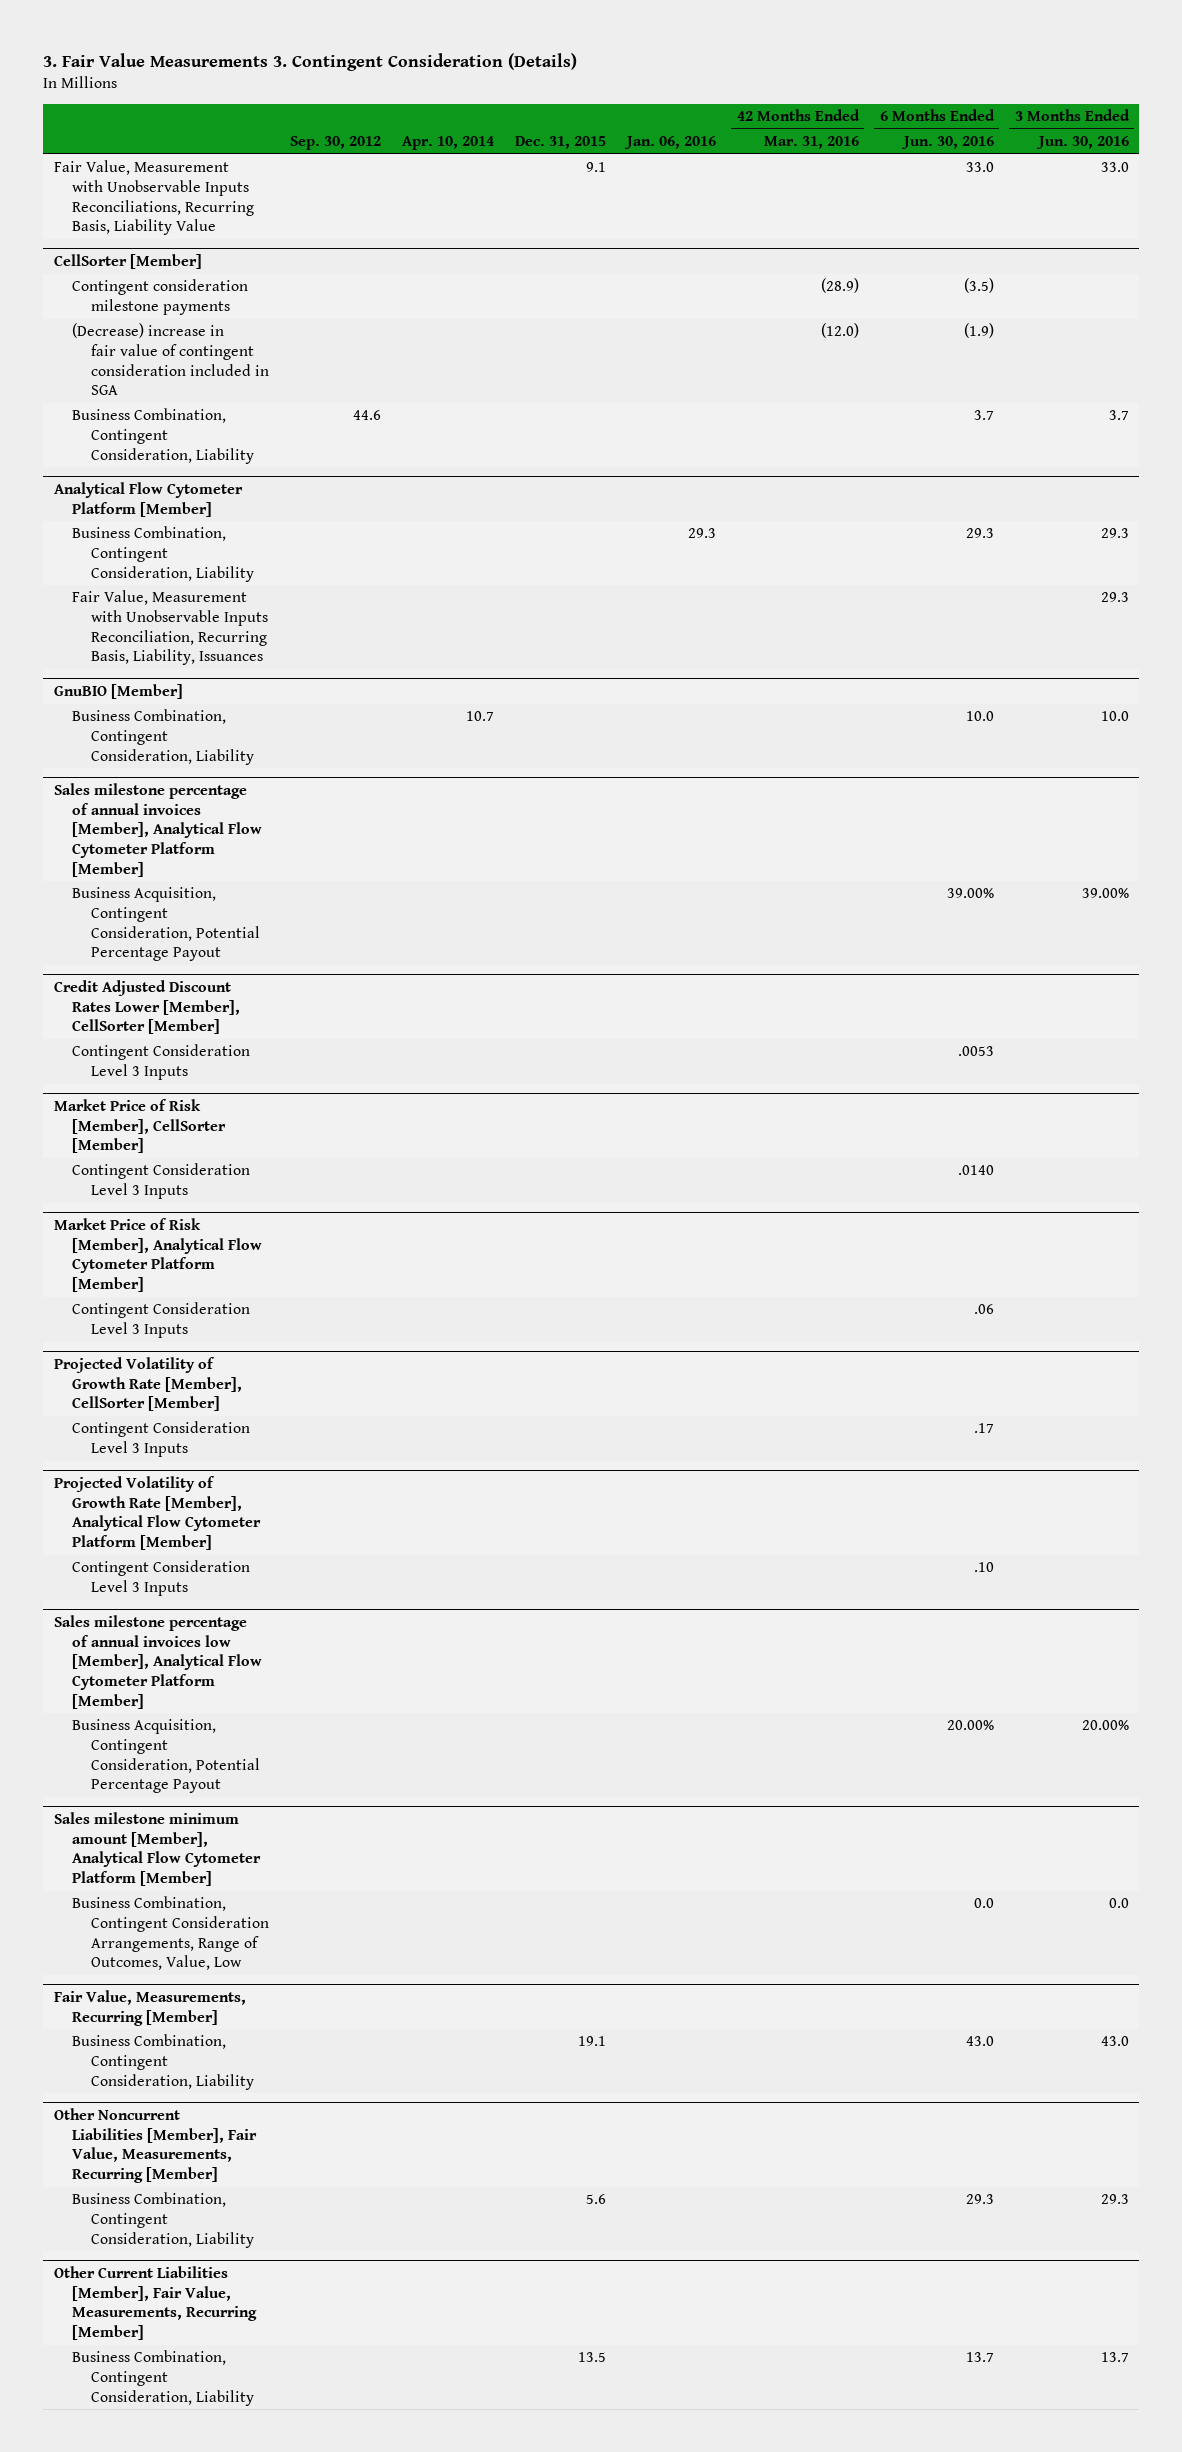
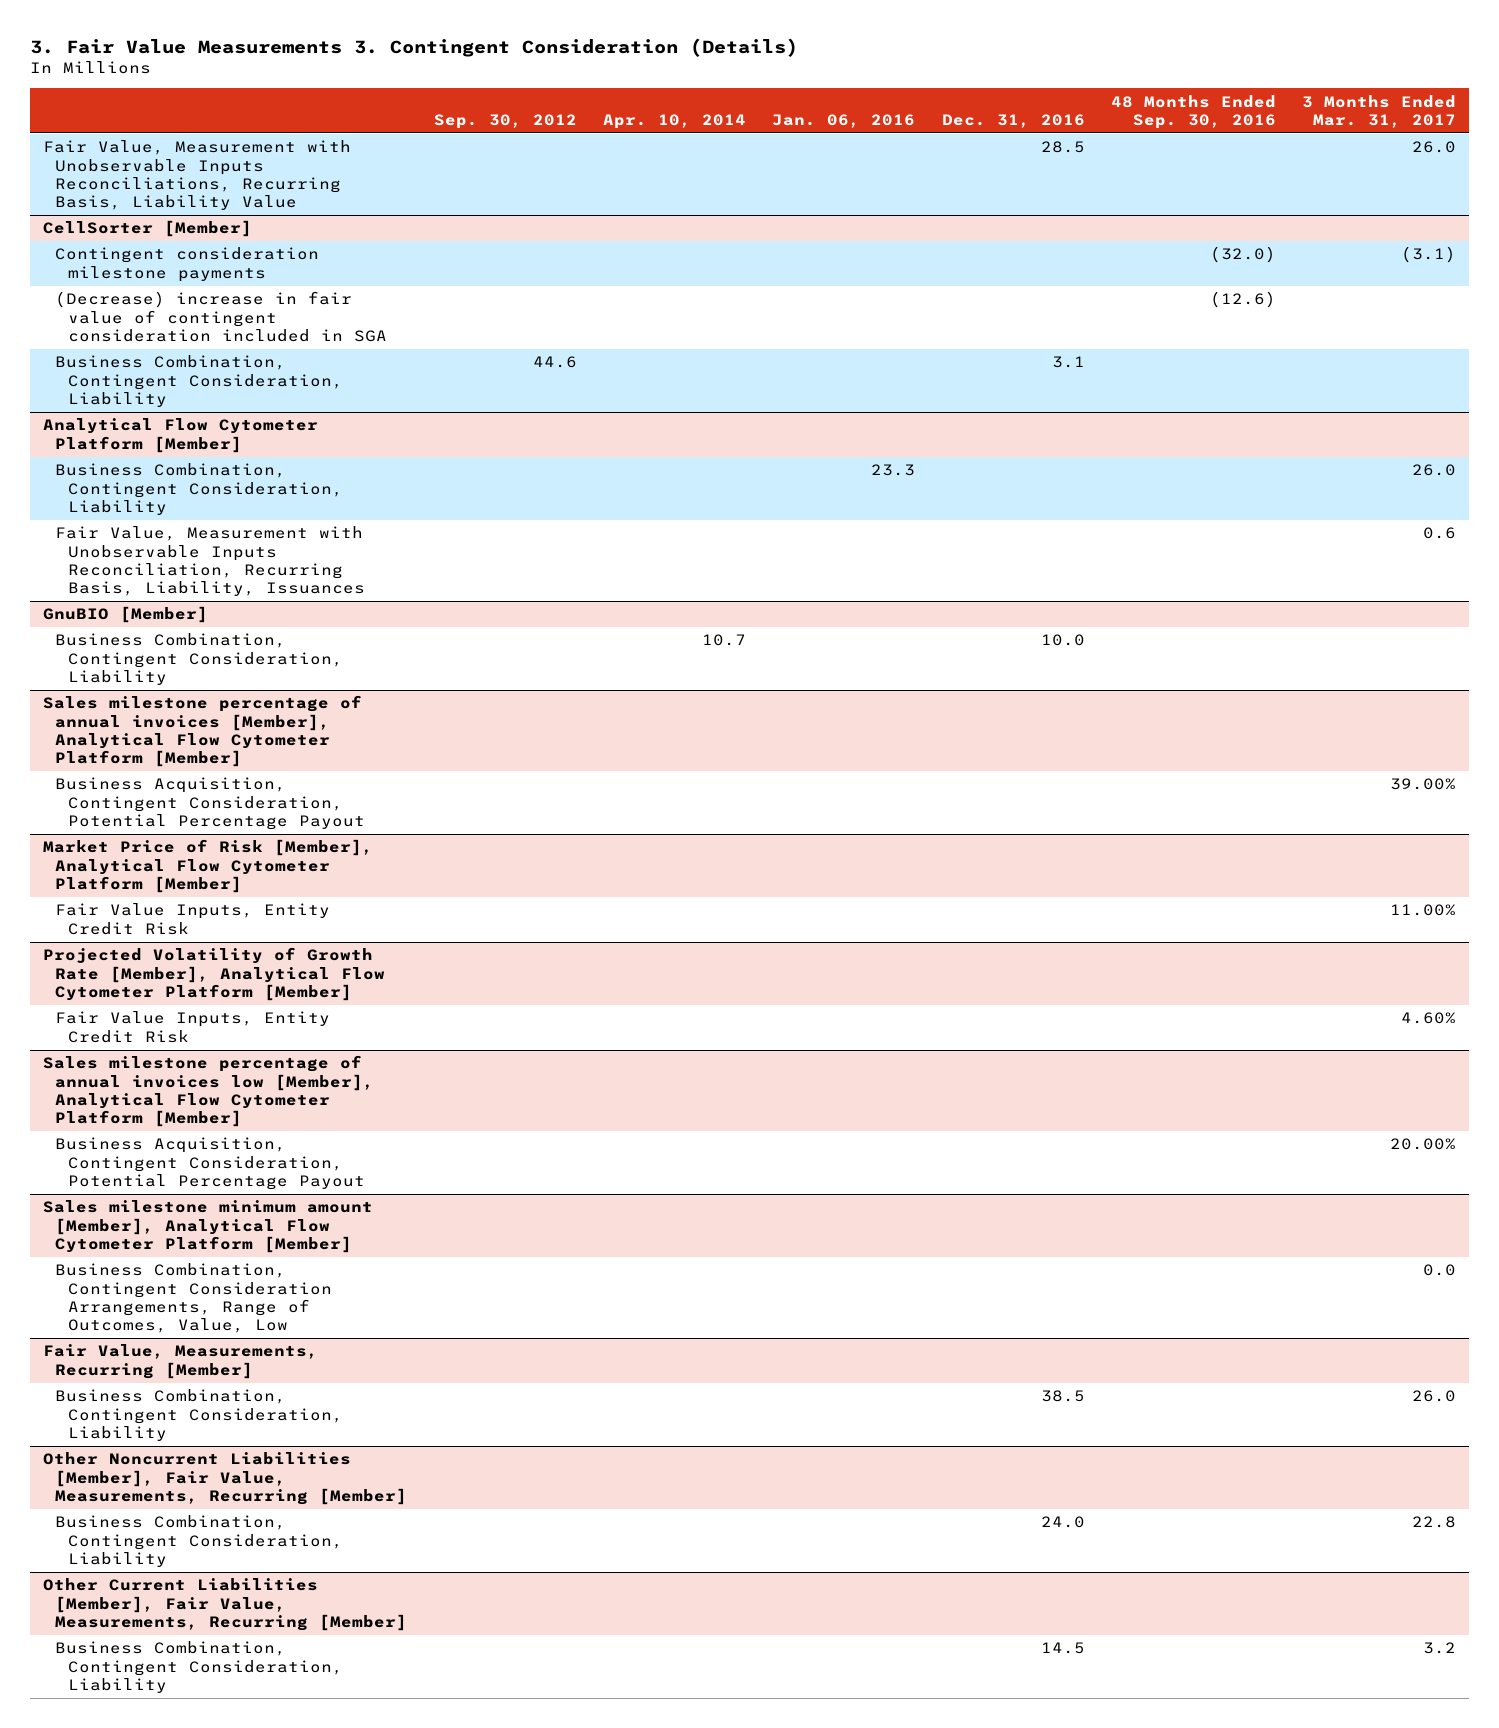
- | Sep. 30, 2012 | Apr. 10, 2014 | Dec. 31, 2015 | Jan. 06, 2016 | 42 Months Ended Mar. 31, 2016 | 6 Months Ended Jun. 30, 2016 | 3 Months Ended Jun. 30, 2016
+ | Sep. 30, 2012 | Apr. 10, 2014 | Jan. 06, 2016 | Dec. 31, 2016 | 48 Months Ended Sep. 30, 2016 | 3 Months Ended Mar. 31, 2017
@ Analytical Flow Cytometer Platform [Member]
- Business Combination, Contingent Consideration, Liability | | | | 29.3 | | 29.3 | 29.3
+ Business Combination, Contingent Consideration, Liability | | | 23.3 | | | 26.0
- Credit Adjusted Discount Rates Lower [Member], CellSorter [Member]
- Contingent Consideration Level 3 Inputs | | | | | | .0053 |
- Market Price of Risk [Member], CellSorter [Member]
- Contingent Consideration Level 3 Inputs | | | | | | .0140 |
@ Market Price of Risk [Member], Analytical Flow Cytometer Platform [Member]
- Contingent Consideration Level 3 Inputs | | | | | | .06 |
- Projected Volatility of Growth Rate [Member], CellSorter [Member]
- Contingent Consideration Level 3 Inputs | | | | | | .17 |
@ Market Price of Risk [Member], Analytical Flow Cytometer Platform [Member]
+ Fair Value Inputs, Entity Credit Risk | | | | | | 11.00%
@ Projected Volatility of Growth Rate [Member], Analytical Flow Cytometer Platform [Member]
- Contingent Consideration Level 3 Inputs | | | | | | .10 |
+ Fair Value Inputs, Entity Credit Risk | | | | | | 4.60%

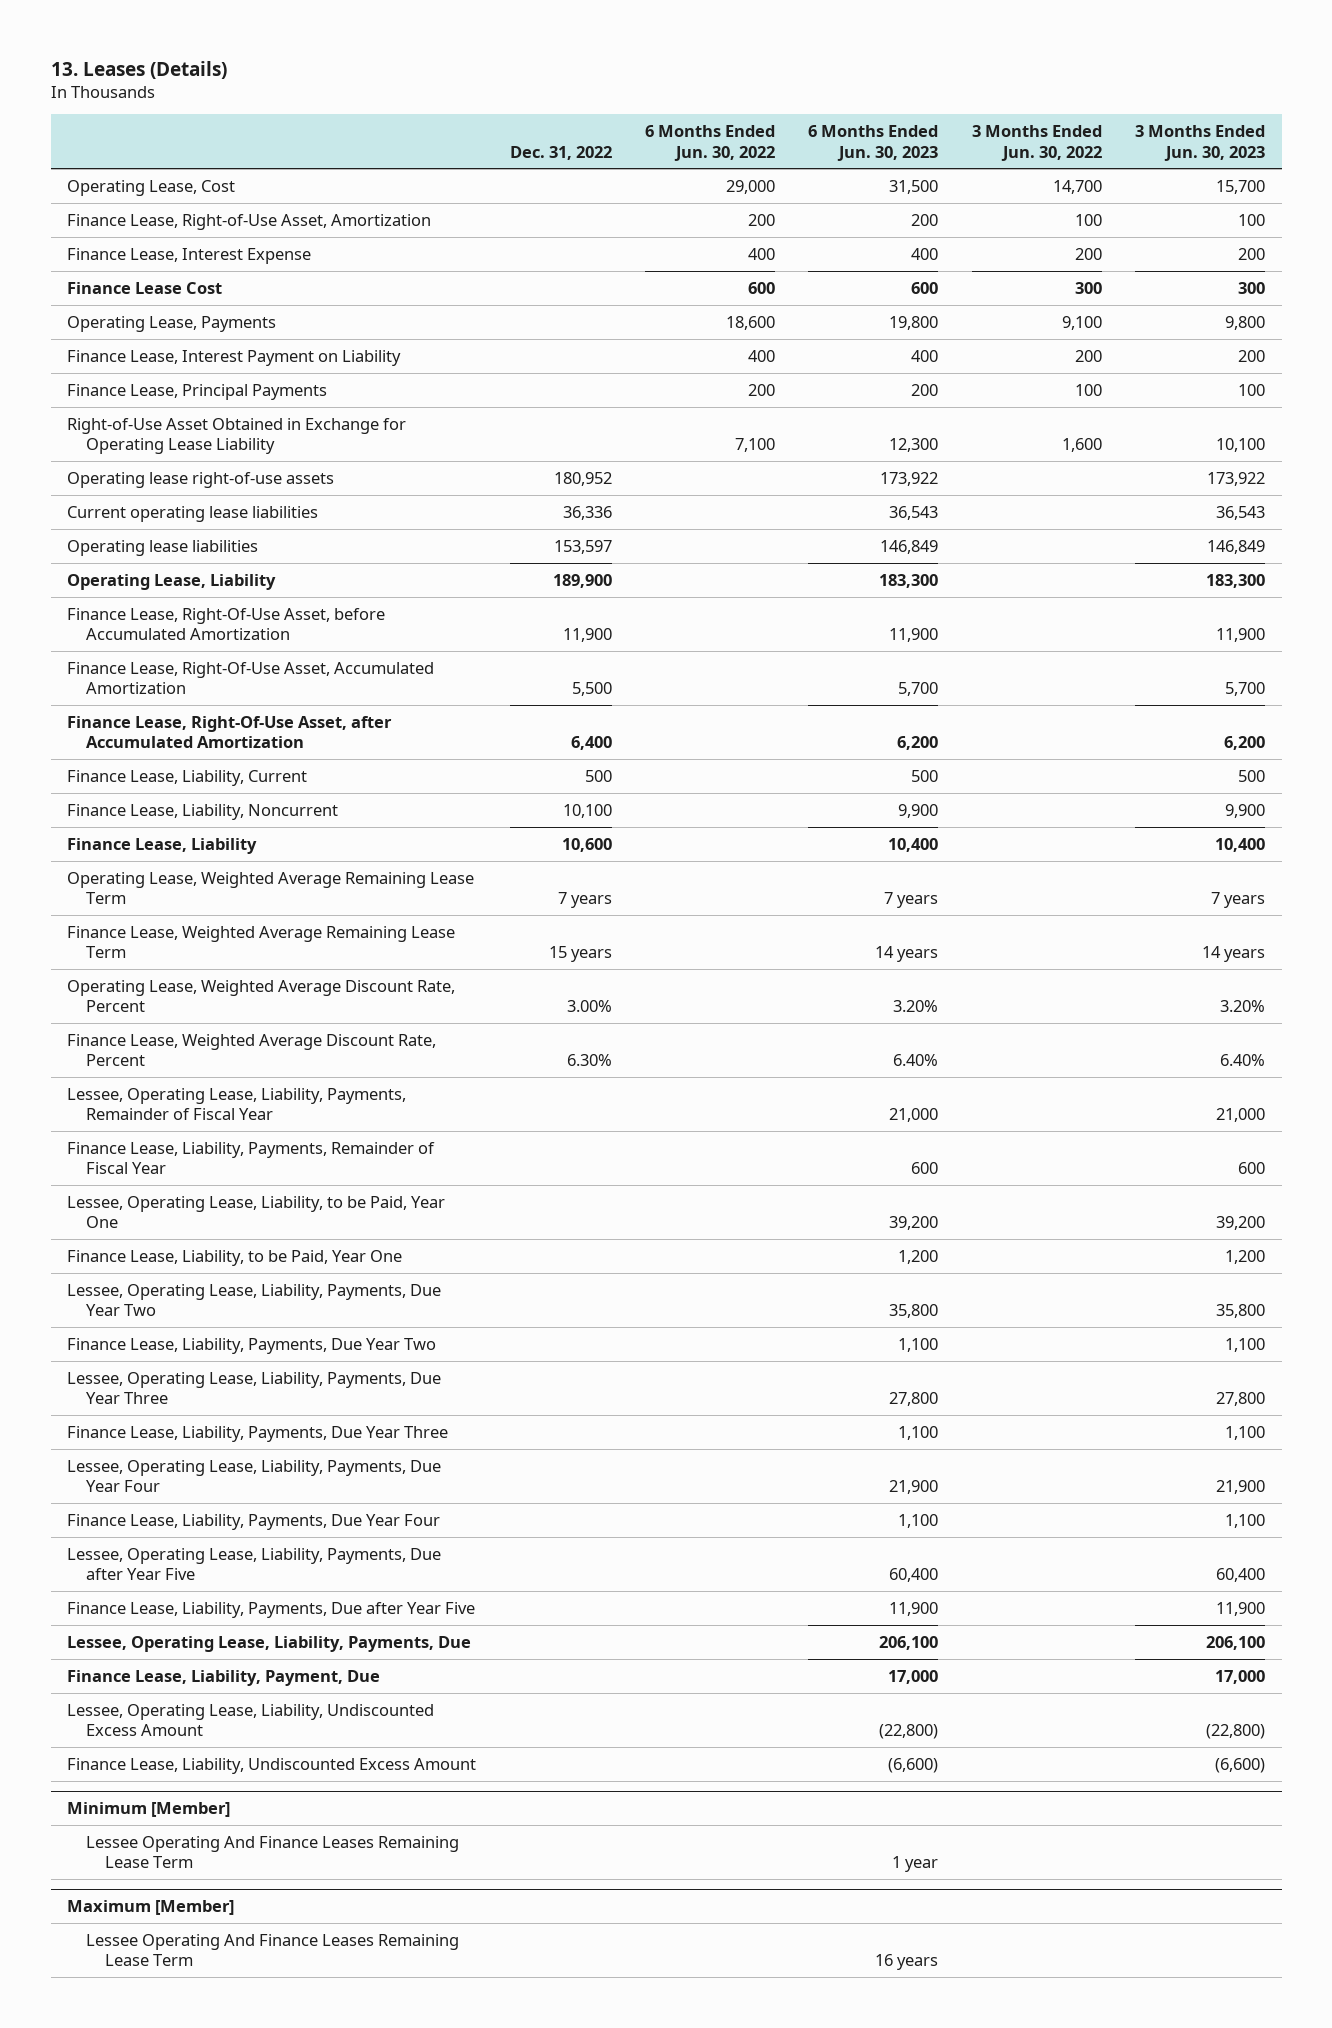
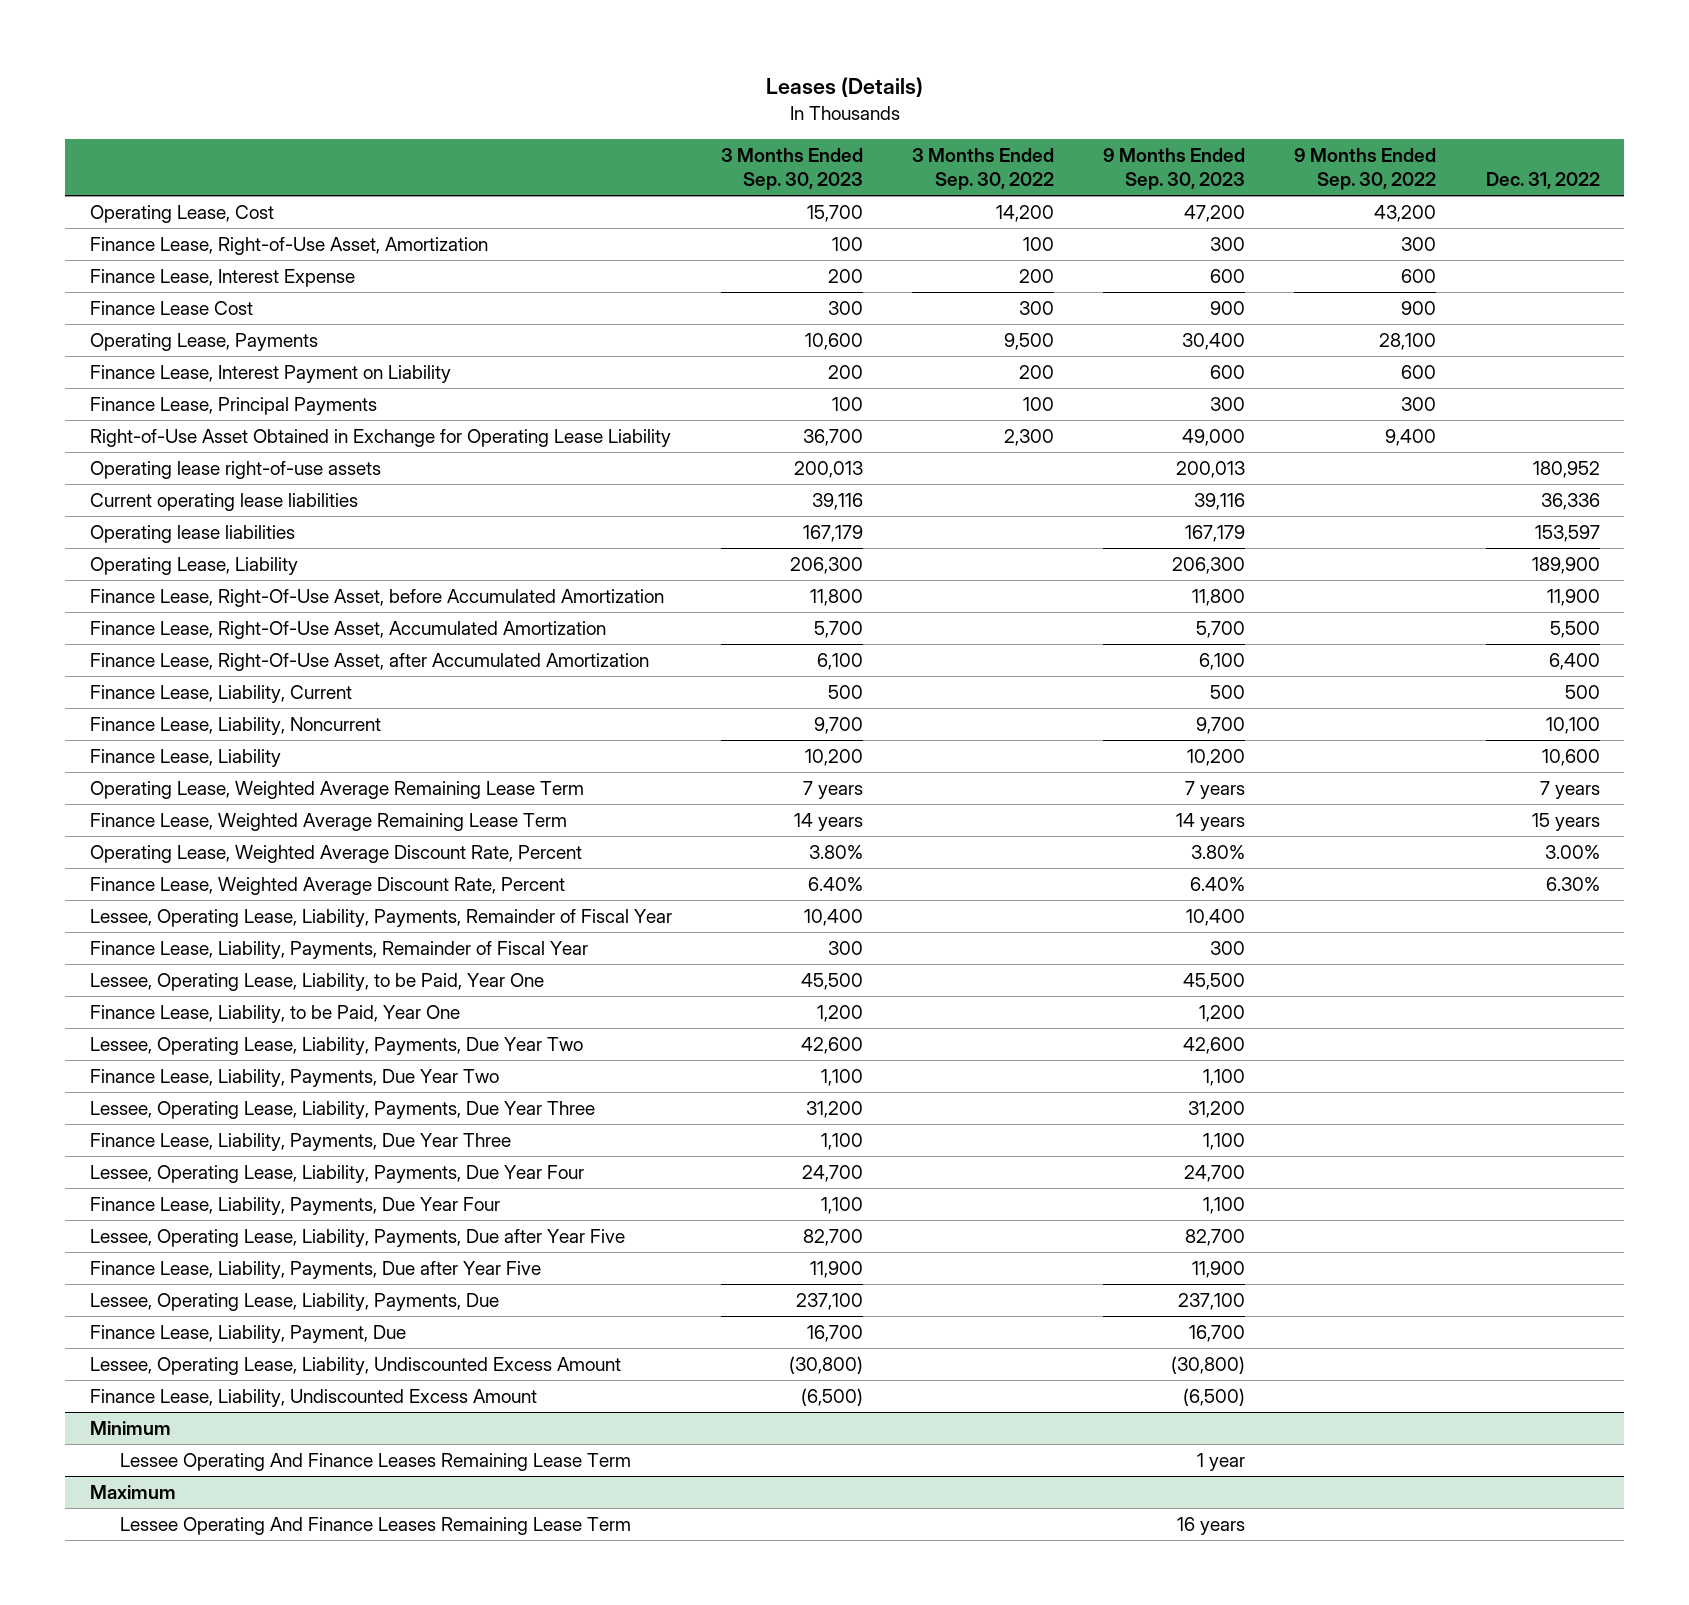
- 13. Leases (Details)
+ Leases (Details)
- | Dec. 31, 2022 | 6 Months Ended Jun. 30, 2022 | 6 Months Ended Jun. 30, 2023 | 3 Months Ended Jun. 30, 2022 | 3 Months Ended Jun. 30, 2023
+ | 3 Months Ended Sep. 30, 2023 | 3 Months Ended Sep. 30, 2022 | 9 Months Ended Sep. 30, 2023 | 9 Months Ended Sep. 30, 2022 | Dec. 31, 2022
- Minimum [Member]
+ Minimum
- Maximum [Member]
+ Maximum

